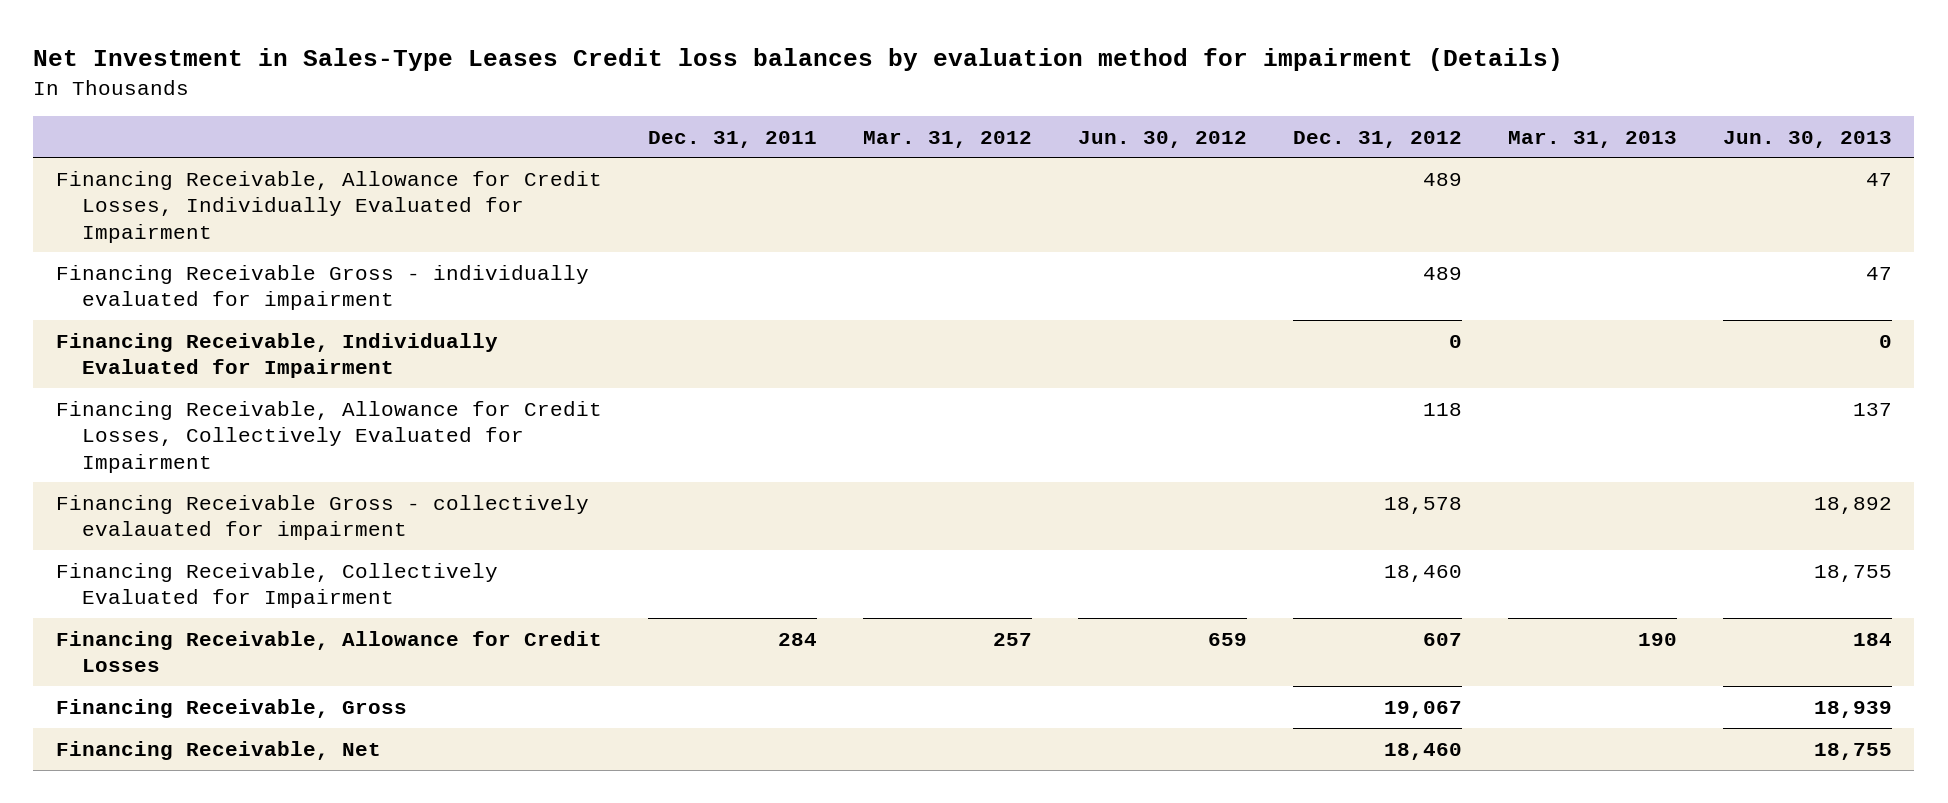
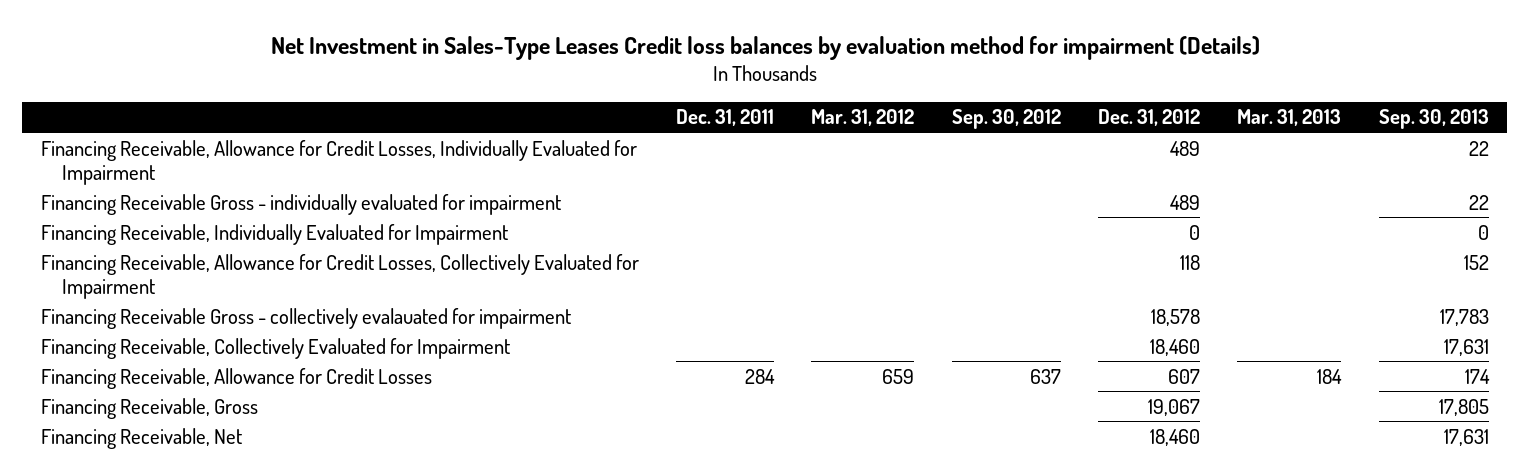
- | Dec. 31, 2011 | Mar. 31, 2012 | Jun. 30, 2012 | Dec. 31, 2012 | Mar. 31, 2013 | Jun. 30, 2013
+ | Dec. 31, 2011 | Mar. 31, 2012 | Sep. 30, 2012 | Dec. 31, 2012 | Mar. 31, 2013 | Sep. 30, 2013
- Financing Receivable, Allowance for Credit Losses | 284 | 257 | 659 | 607 | 190 | 184
+ Financing Receivable, Allowance for Credit Losses | 284 | 659 | 637 | 607 | 184 | 174

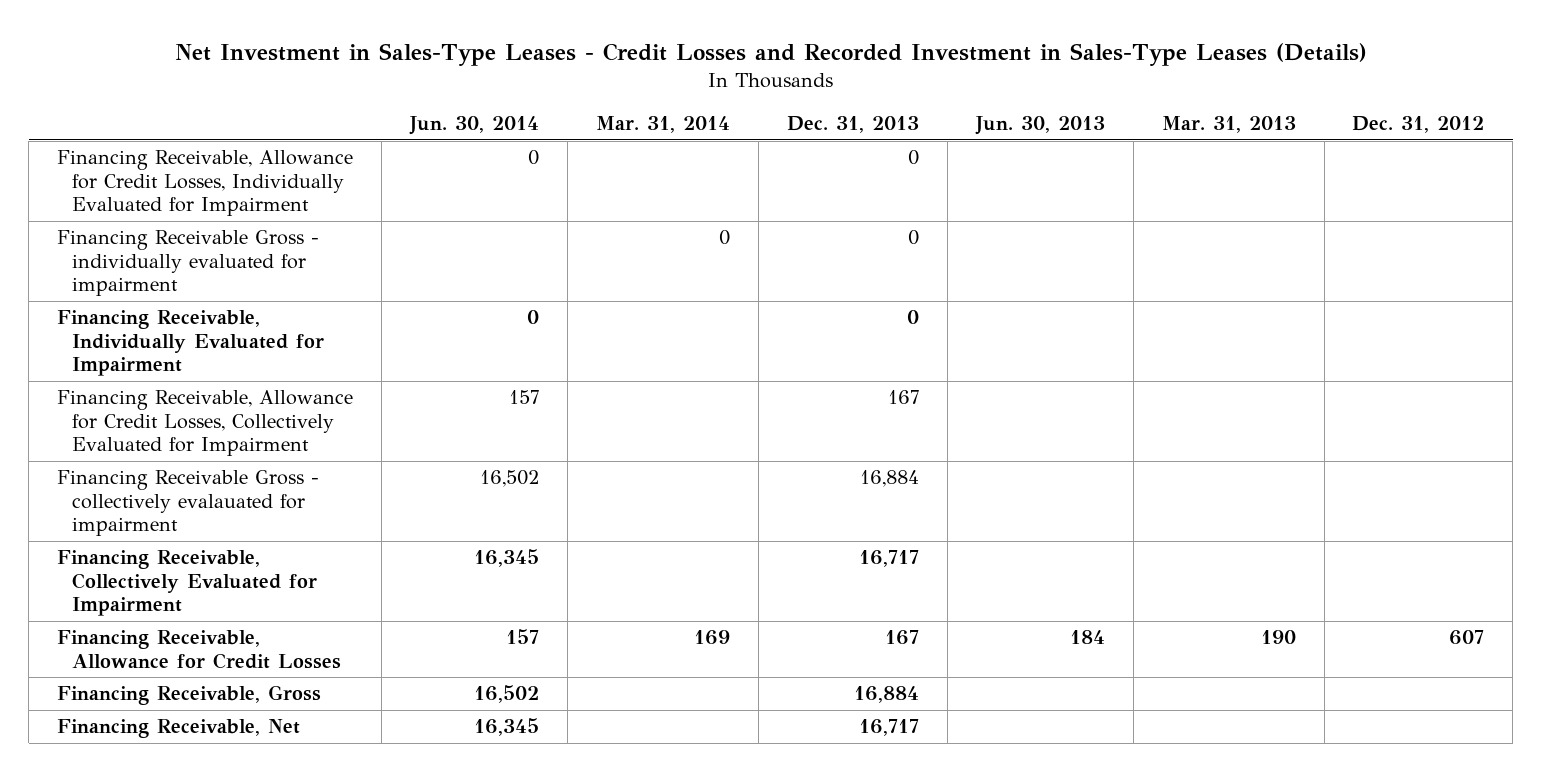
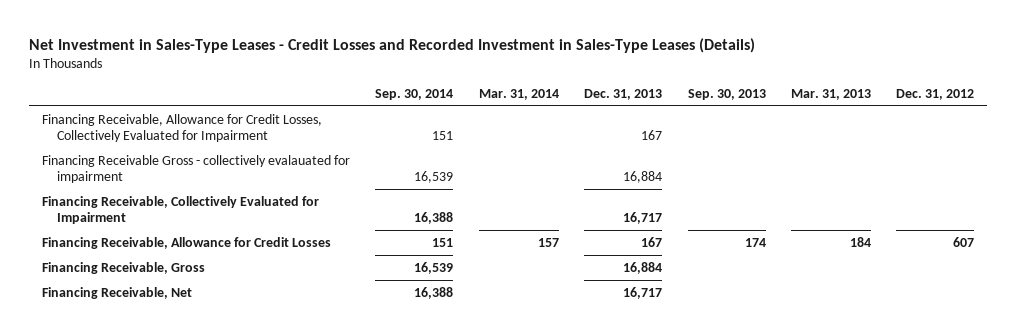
- | Jun. 30, 2014 | Mar. 31, 2014 | Dec. 31, 2013 | Jun. 30, 2013 | Mar. 31, 2013 | Dec. 31, 2012
+ | Sep. 30, 2014 | Mar. 31, 2014 | Dec. 31, 2013 | Sep. 30, 2013 | Mar. 31, 2013 | Dec. 31, 2012
- Financing Receivable, Allowance for Credit Losses, Individually Evaluated for Impairment | 0 | | 0 | | |
- Financing Receivable Gross - individually evaluated for impairment | | 0 | 0 | | |
- Financing Receivable, Individually Evaluated for Impairment | 0 | | 0 | | |
- Financing Receivable, Allowance for Credit Losses | 157 | 169 | 167 | 184 | 190 | 607
+ Financing Receivable, Allowance for Credit Losses | 151 | 157 | 167 | 174 | 184 | 607

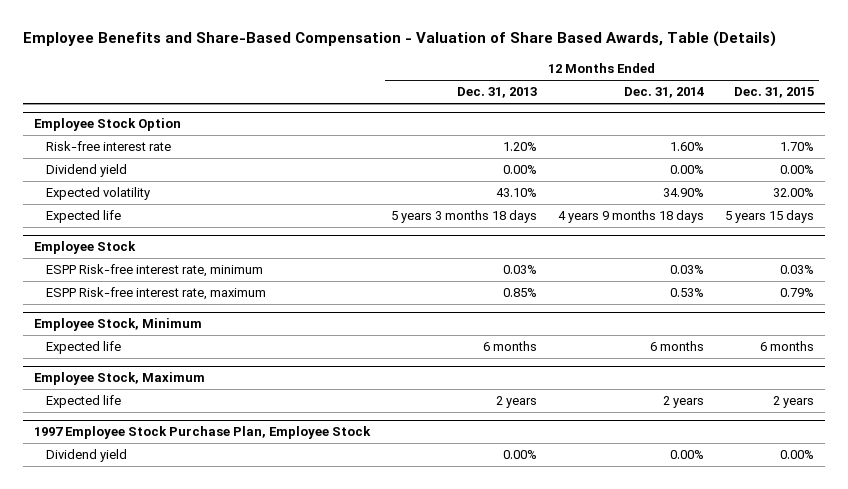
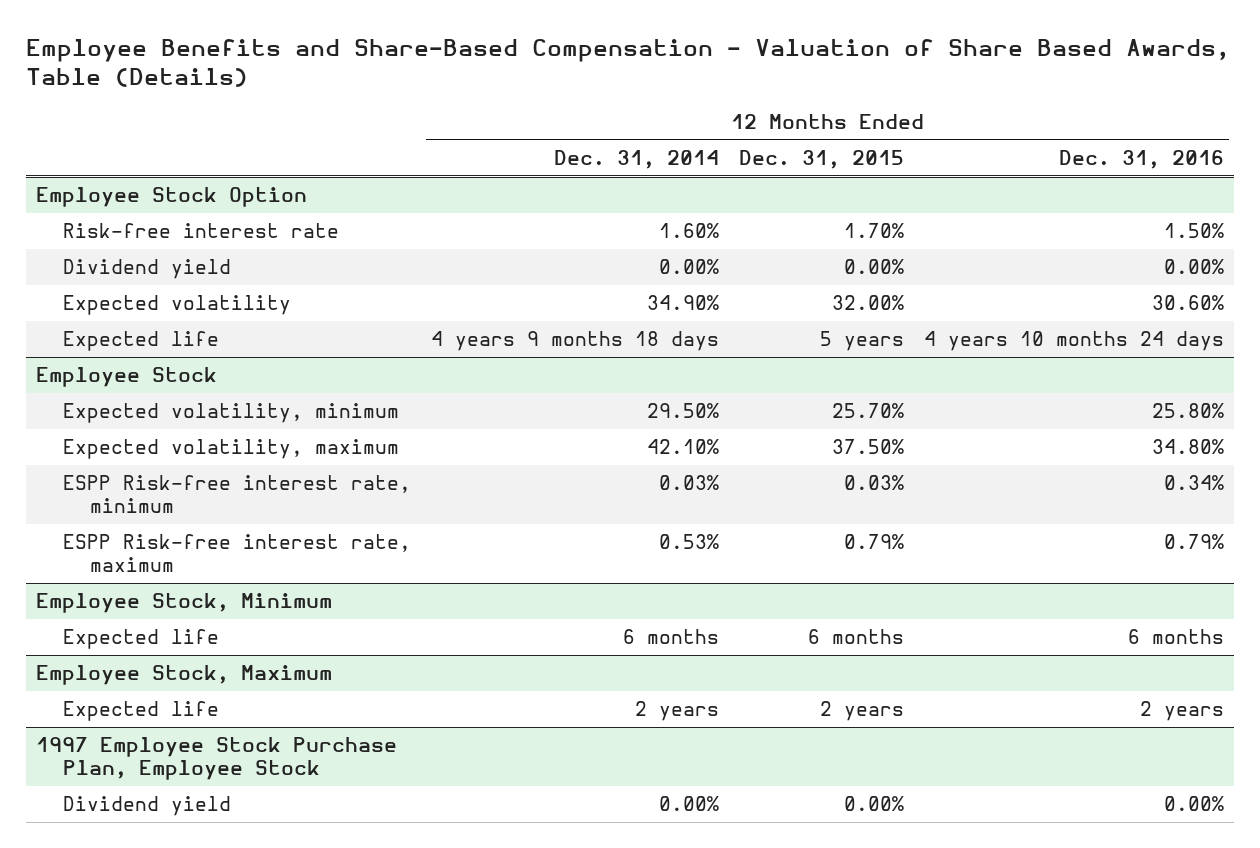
- | 12 Months Ended Dec. 31, 2013 | 12 Months Ended Dec. 31, 2014 | 12 Months Ended Dec. 31, 2015
+ | 12 Months Ended Dec. 31, 2014 | 12 Months Ended Dec. 31, 2015 | 12 Months Ended Dec. 31, 2016
@ Employee Stock Option
- Expected life | 5 years 3 months 18 days | 4 years 9 months 18 days | 5 years 15 days
+ Expected life | 4 years 9 months 18 days | 5 years | 4 years 10 months 24 days
@ Employee Stock
+ Expected volatility, minimum | 29.50% | 25.70% | 25.80%
+ Expected volatility, maximum | 42.10% | 37.50% | 34.80%

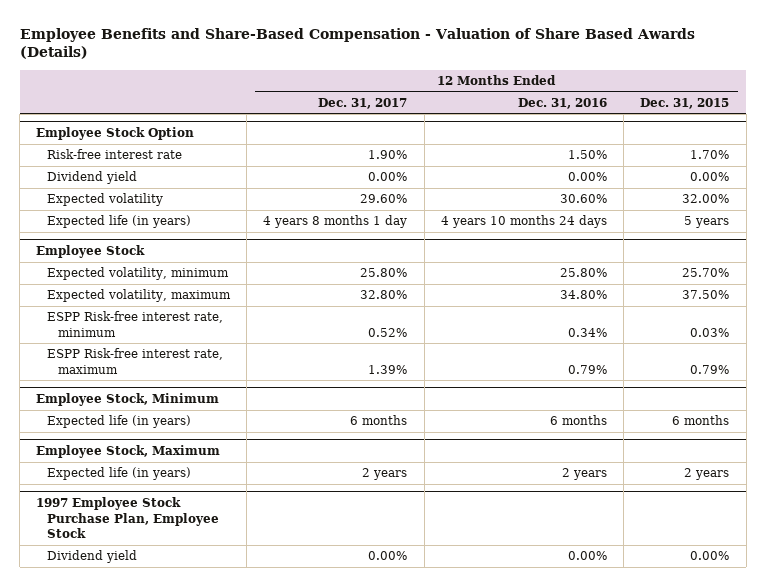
- Employee Benefits and Share-Based Compensation - Valuation of Share Based Awards, Table (Details)
+ Employee Benefits and Share-Based Compensation - Valuation of Share Based Awards (Details)
- | 12 Months Ended Dec. 31, 2014 | 12 Months Ended Dec. 31, 2015 | 12 Months Ended Dec. 31, 2016
+ | 12 Months Ended Dec. 31, 2017 | 12 Months Ended Dec. 31, 2016 | 12 Months Ended Dec. 31, 2015
@ Employee Stock Option
- Expected life | 4 years 9 months 18 days | 5 years | 4 years 10 months 24 days
+ Expected life (in years) | 4 years 8 months 1 day | 4 years 10 months 24 days | 5 years
@ Employee Stock, Minimum
- Expected life | 6 months | 6 months | 6 months
+ Expected life (in years) | 6 months | 6 months | 6 months
@ Employee Stock, Maximum
- Expected life | 2 years | 2 years | 2 years
+ Expected life (in years) | 2 years | 2 years | 2 years

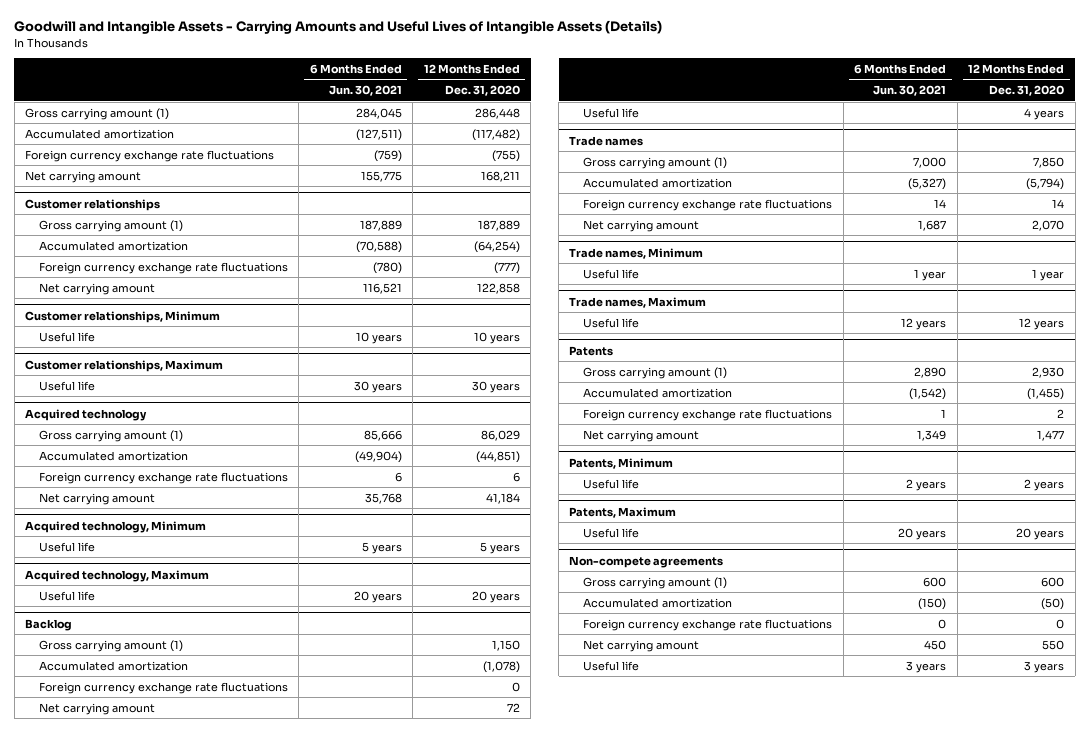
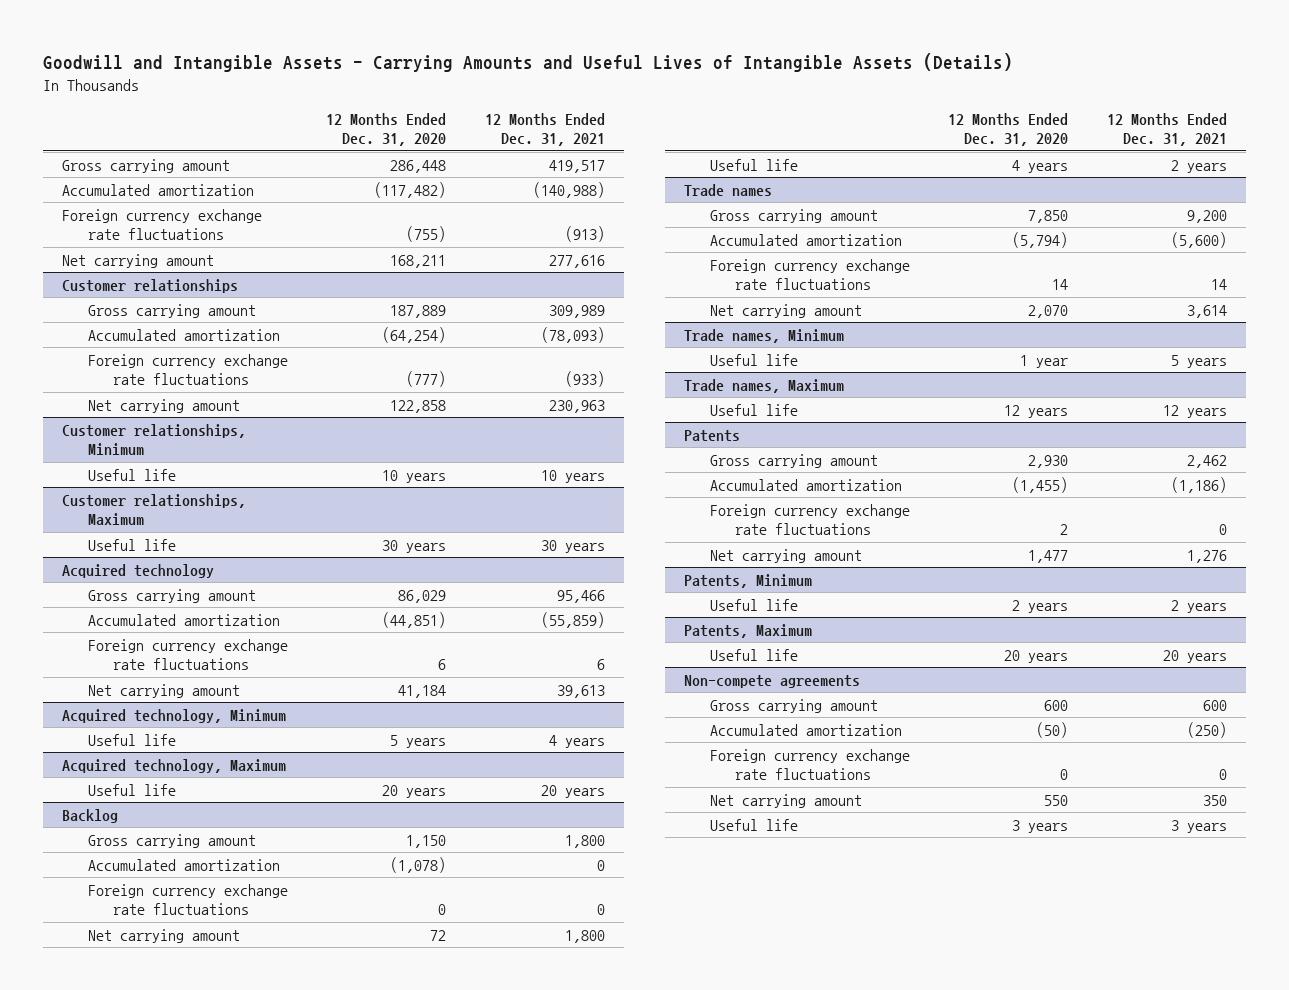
- | 6 Months Ended Jun. 30, 2021 | 12 Months Ended Dec. 31, 2020
+ | 12 Months Ended Dec. 31, 2020 | 12 Months Ended Dec. 31, 2021
- Gross carrying amount (1) | 284,045 | 286,448
+ Gross carrying amount | 286,448 | 419,517
@ Customer relationships
- Gross carrying amount (1) | 187,889 | 187,889
+ Gross carrying amount | 187,889 | 309,989
@ Acquired technology
- Gross carrying amount (1) | 85,666 | 86,029
+ Gross carrying amount | 86,029 | 95,466
@ Backlog
- Gross carrying amount (1) | | 1,150
+ Gross carrying amount | 1,150 | 1,800
@ Trade names
- Gross carrying amount (1) | 7,000 | 7,850
+ Gross carrying amount | 7,850 | 9,200
@ Patents
- Gross carrying amount (1) | 2,890 | 2,930
+ Gross carrying amount | 2,930 | 2,462
@ Non-compete agreements
- Gross carrying amount (1) | 600 | 600
+ Gross carrying amount | 600 | 600

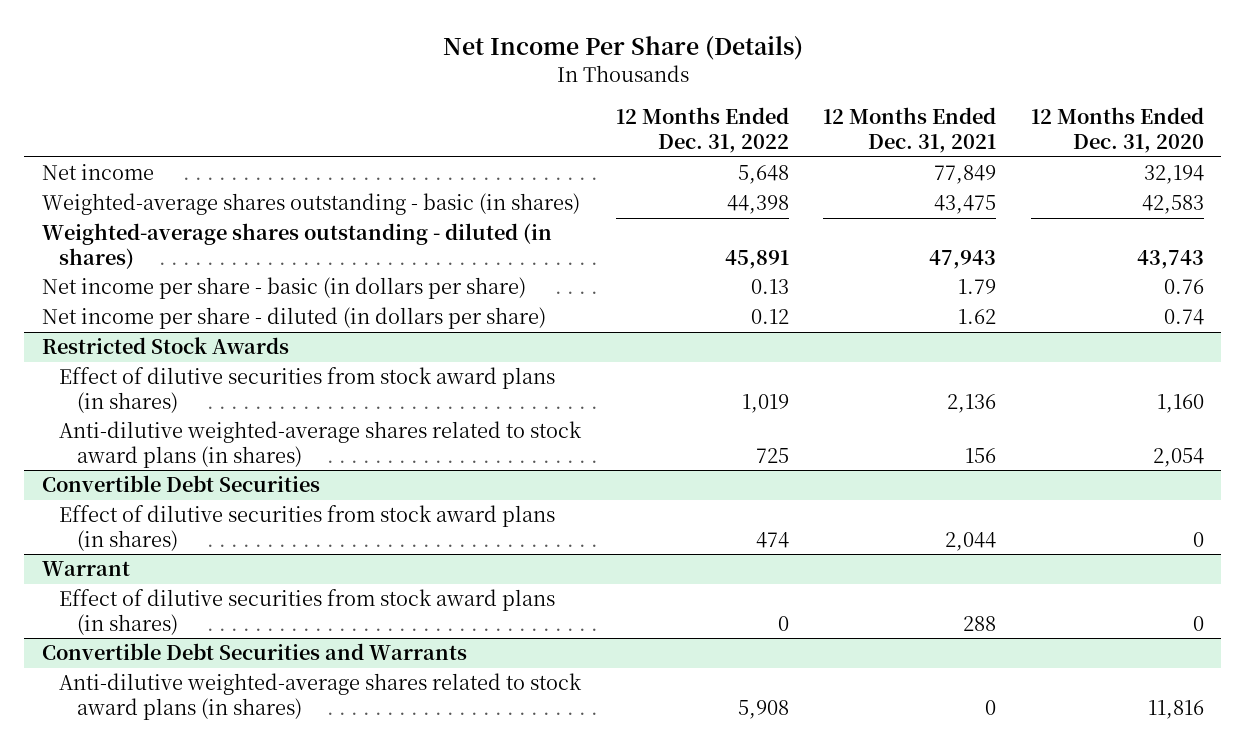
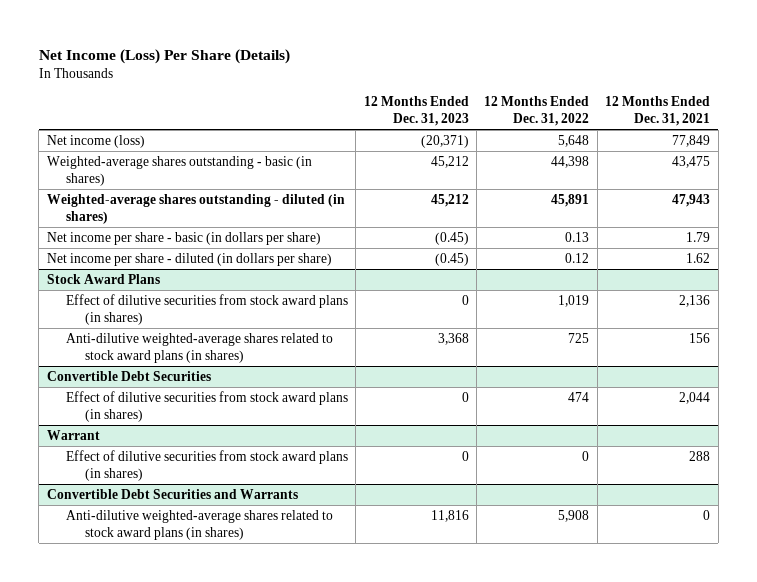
- Net Income Per Share (Details)
+ Net Income (Loss) Per Share (Details)
- | 12 Months Ended Dec. 31, 2022 | 12 Months Ended Dec. 31, 2021 | 12 Months Ended Dec. 31, 2020
+ | 12 Months Ended Dec. 31, 2023 | 12 Months Ended Dec. 31, 2022 | 12 Months Ended Dec. 31, 2021
- Net income | 5,648 | 77,849 | 32,194
+ Net income (loss) | (20,371) | 5,648 | 77,849
- Restricted Stock Awards
+ Stock Award Plans

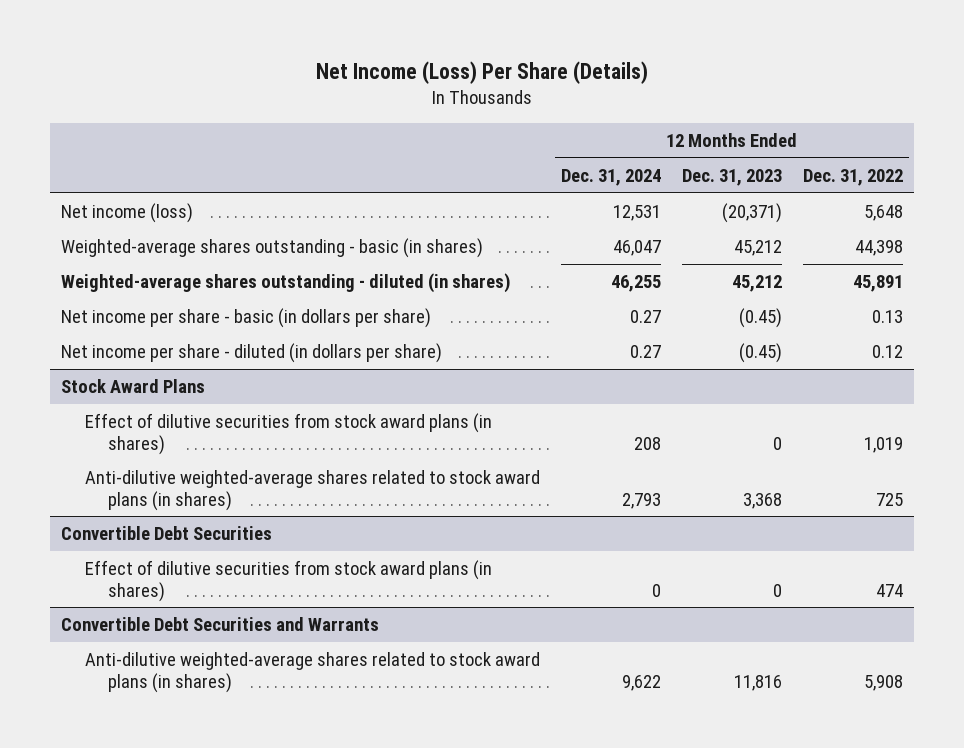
- | 12 Months Ended Dec. 31, 2023 | 12 Months Ended Dec. 31, 2022 | 12 Months Ended Dec. 31, 2021
+ | 12 Months Ended Dec. 31, 2024 | 12 Months Ended Dec. 31, 2023 | 12 Months Ended Dec. 31, 2022
- Warrant
- Effect of dilutive securities from stock award plans (in shares) | 0 | 0 | 288

